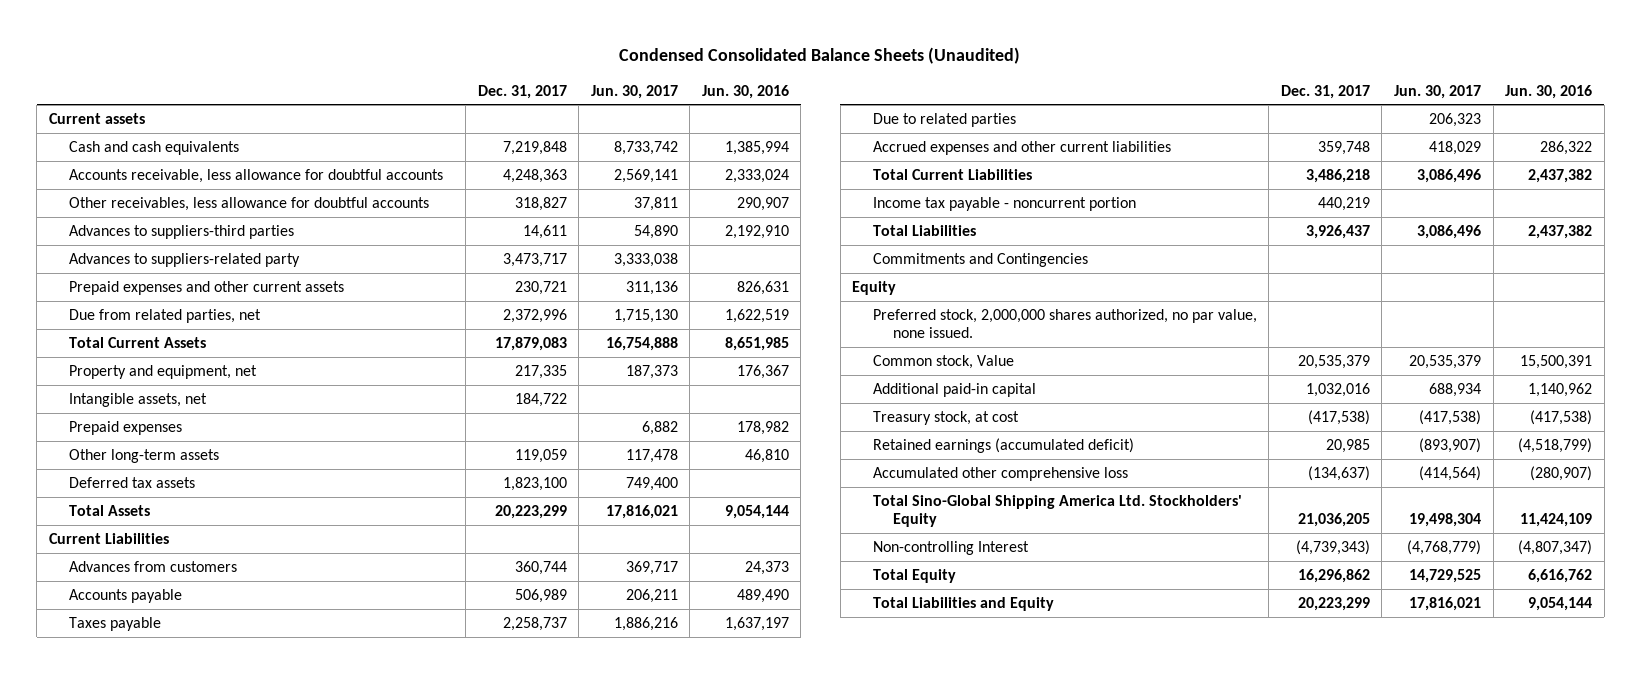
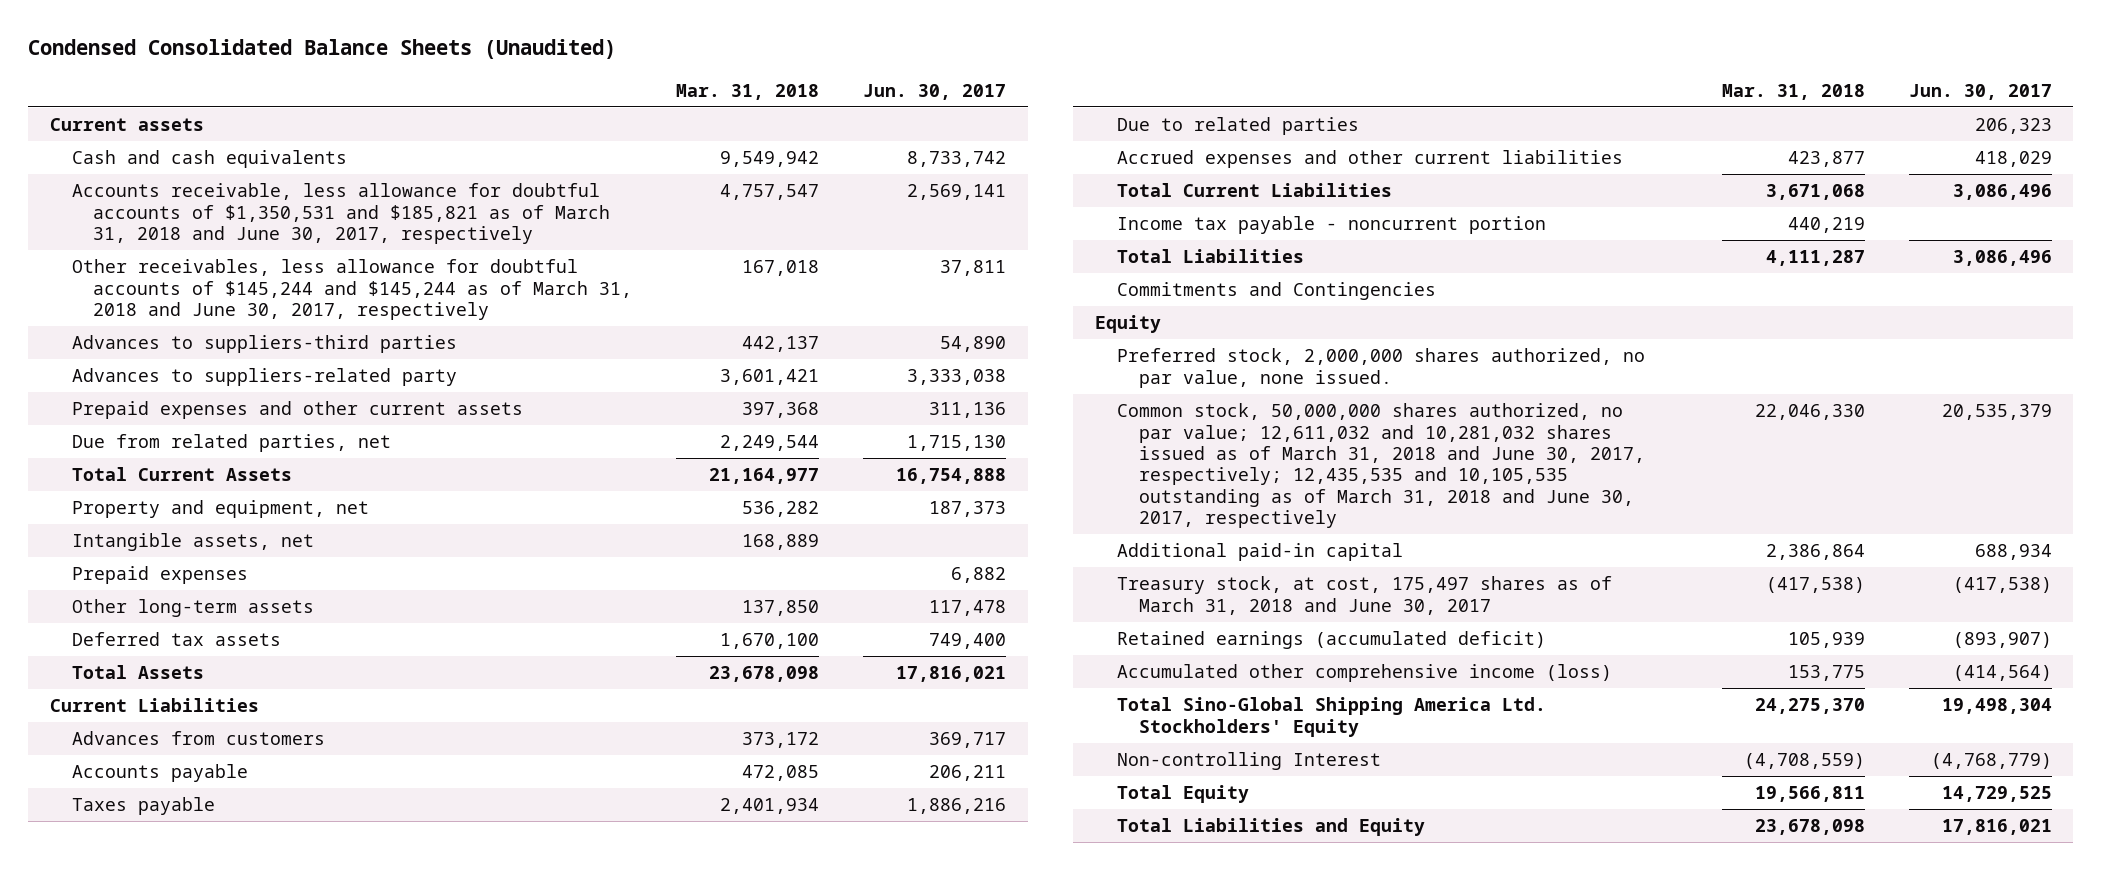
- | Dec. 31, 2017 | Jun. 30, 2017 | Jun. 30, 2016
+ | Mar. 31, 2018 | Jun. 30, 2017
- Accounts receivable, less allowance for doubtful accounts | 4,248,363 | 2,569,141 | 2,333,024
- Other receivables, less allowance for doubtful accounts | 318,827 | 37,811 | 290,907
+ Accounts receivable, less allowance for doubtful accounts of $1,350,531 and $185,821 as of March 31, 2018 and June 30, 2017, respectively | 4,757,547 | 2,569,141
+ Other receivables, less allowance for doubtful accounts of $145,244 and $145,244 as of March 31, 2018 and June 30, 2017, respectively | 167,018 | 37,811
- Common stock, Value | 20,535,379 | 20,535,379 | 15,500,391
+ Common stock, 50,000,000 shares authorized, no par value; 12,611,032 and 10,281,032 shares issued as of March 31, 2018 and June 30, 2017, respectively; 12,435,535 and 10,105,535 outstanding as of March 31, 2018 and June 30, 2017, respectively | 22,046,330 | 20,535,379
- Treasury stock, at cost | (417,538) | (417,538) | (417,538)
+ Treasury stock, at cost, 175,497 shares as of March 31, 2018 and June 30, 2017 | (417,538) | (417,538)
- Accumulated other comprehensive loss | (134,637) | (414,564) | (280,907)
+ Accumulated other comprehensive income (loss) | 153,775 | (414,564)

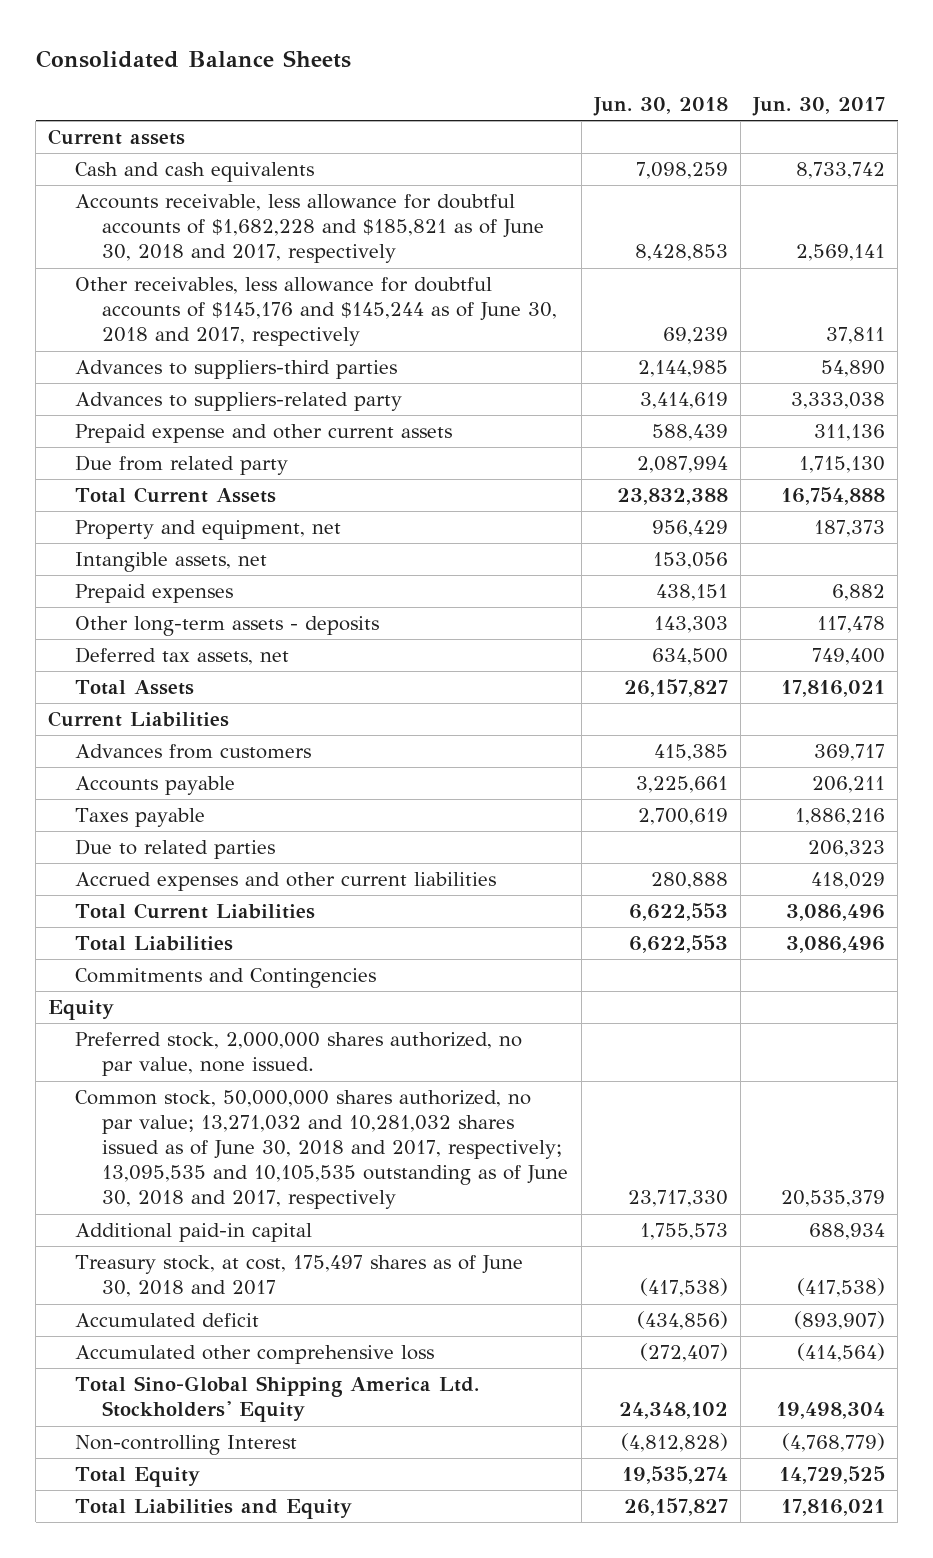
- Condensed Consolidated Balance Sheets (Unaudited)
+ Consolidated Balance Sheets
- | Mar. 31, 2018 | Jun. 30, 2017
+ | Jun. 30, 2018 | Jun. 30, 2017
- Accounts receivable, less allowance for doubtful accounts of $1,350,531 and $185,821 as of March 31, 2018 and June 30, 2017, respectively | 4,757,547 | 2,569,141
- Other receivables, less allowance for doubtful accounts of $145,244 and $145,244 as of March 31, 2018 and June 30, 2017, respectively | 167,018 | 37,811
+ Accounts receivable, less allowance for doubtful accounts of $1,682,228 and $185,821 as of June 30, 2018 and 2017, respectively | 8,428,853 | 2,569,141
+ Other receivables, less allowance for doubtful accounts of $145,176 and $145,244 as of June 30, 2018 and 2017, respectively | 69,239 | 37,811
- Prepaid expenses and other current assets | 397,368 | 311,136
- Due from related parties, net | 2,249,544 | 1,715,130
+ Prepaid expense and other current assets | 588,439 | 311,136
+ Due from related party | 2,087,994 | 1,715,130
- Other long-term assets | 137,850 | 117,478
- Deferred tax assets | 1,670,100 | 749,400
+ Other long-term assets - deposits | 143,303 | 117,478
+ Deferred tax assets, net | 634,500 | 749,400
- Income tax payable - noncurrent portion | 440,219 |
- Common stock, 50,000,000 shares authorized, no par value; 12,611,032 and 10,281,032 shares issued as of March 31, 2018 and June 30, 2017, respectively; 12,435,535 and 10,105,535 outstanding as of March 31, 2018 and June 30, 2017, respectively | 22,046,330 | 20,535,379
+ Common stock, 50,000,000 shares authorized, no par value; 13,271,032 and 10,281,032 shares issued as of June 30, 2018 and 2017, respectively; 13,095,535 and 10,105,535 outstanding as of June 30, 2018 and 2017, respectively | 23,717,330 | 20,535,379
- Treasury stock, at cost, 175,497 shares as of March 31, 2018 and June 30, 2017 | (417,538) | (417,538)
- Retained earnings (accumulated deficit) | 105,939 | (893,907)
- Accumulated other comprehensive income (loss) | 153,775 | (414,564)
+ Treasury stock, at cost, 175,497 shares as of June 30, 2018 and 2017 | (417,538) | (417,538)
+ Accumulated deficit | (434,856) | (893,907)
+ Accumulated other comprehensive loss | (272,407) | (414,564)

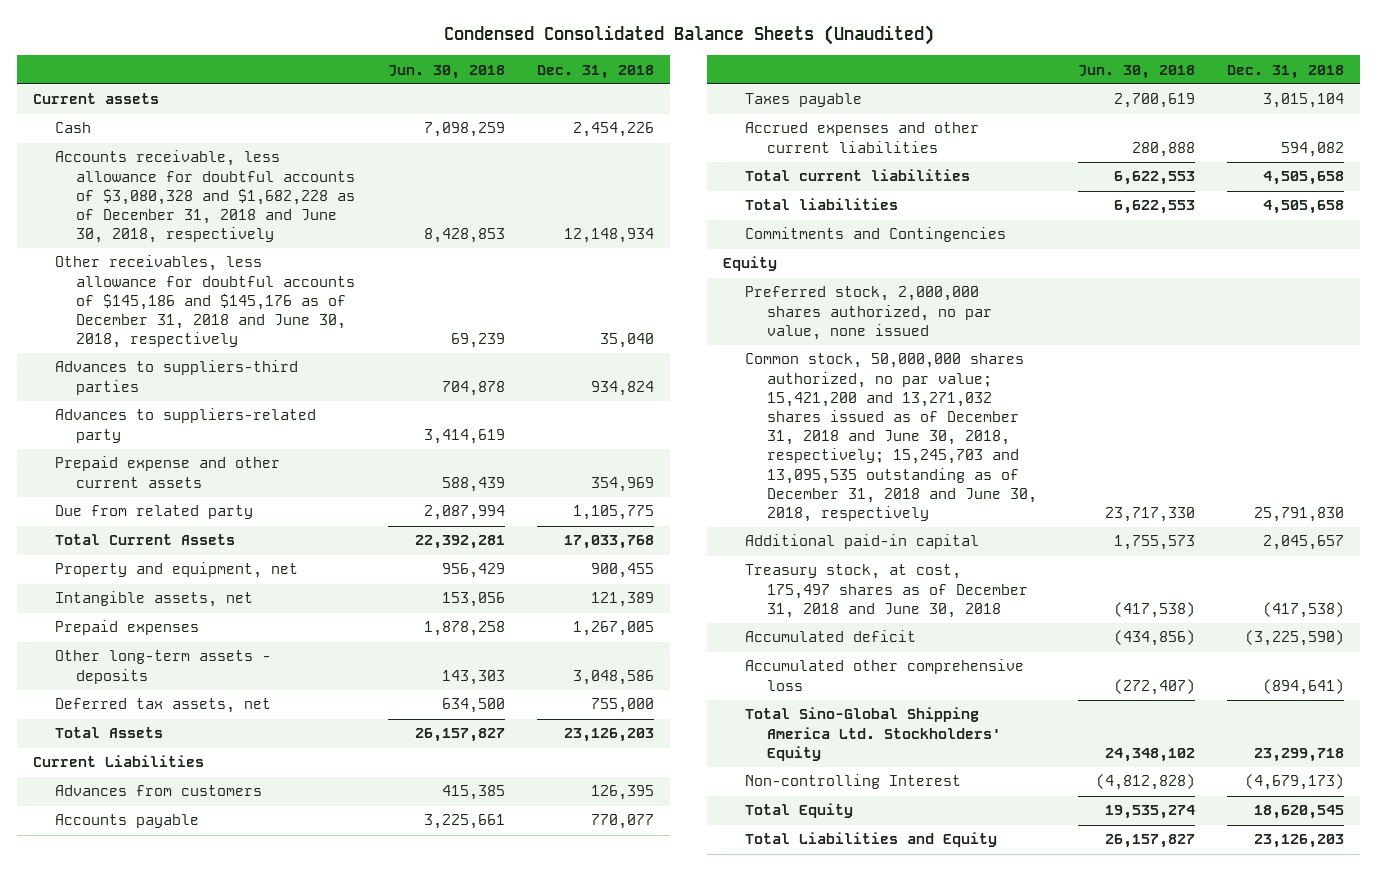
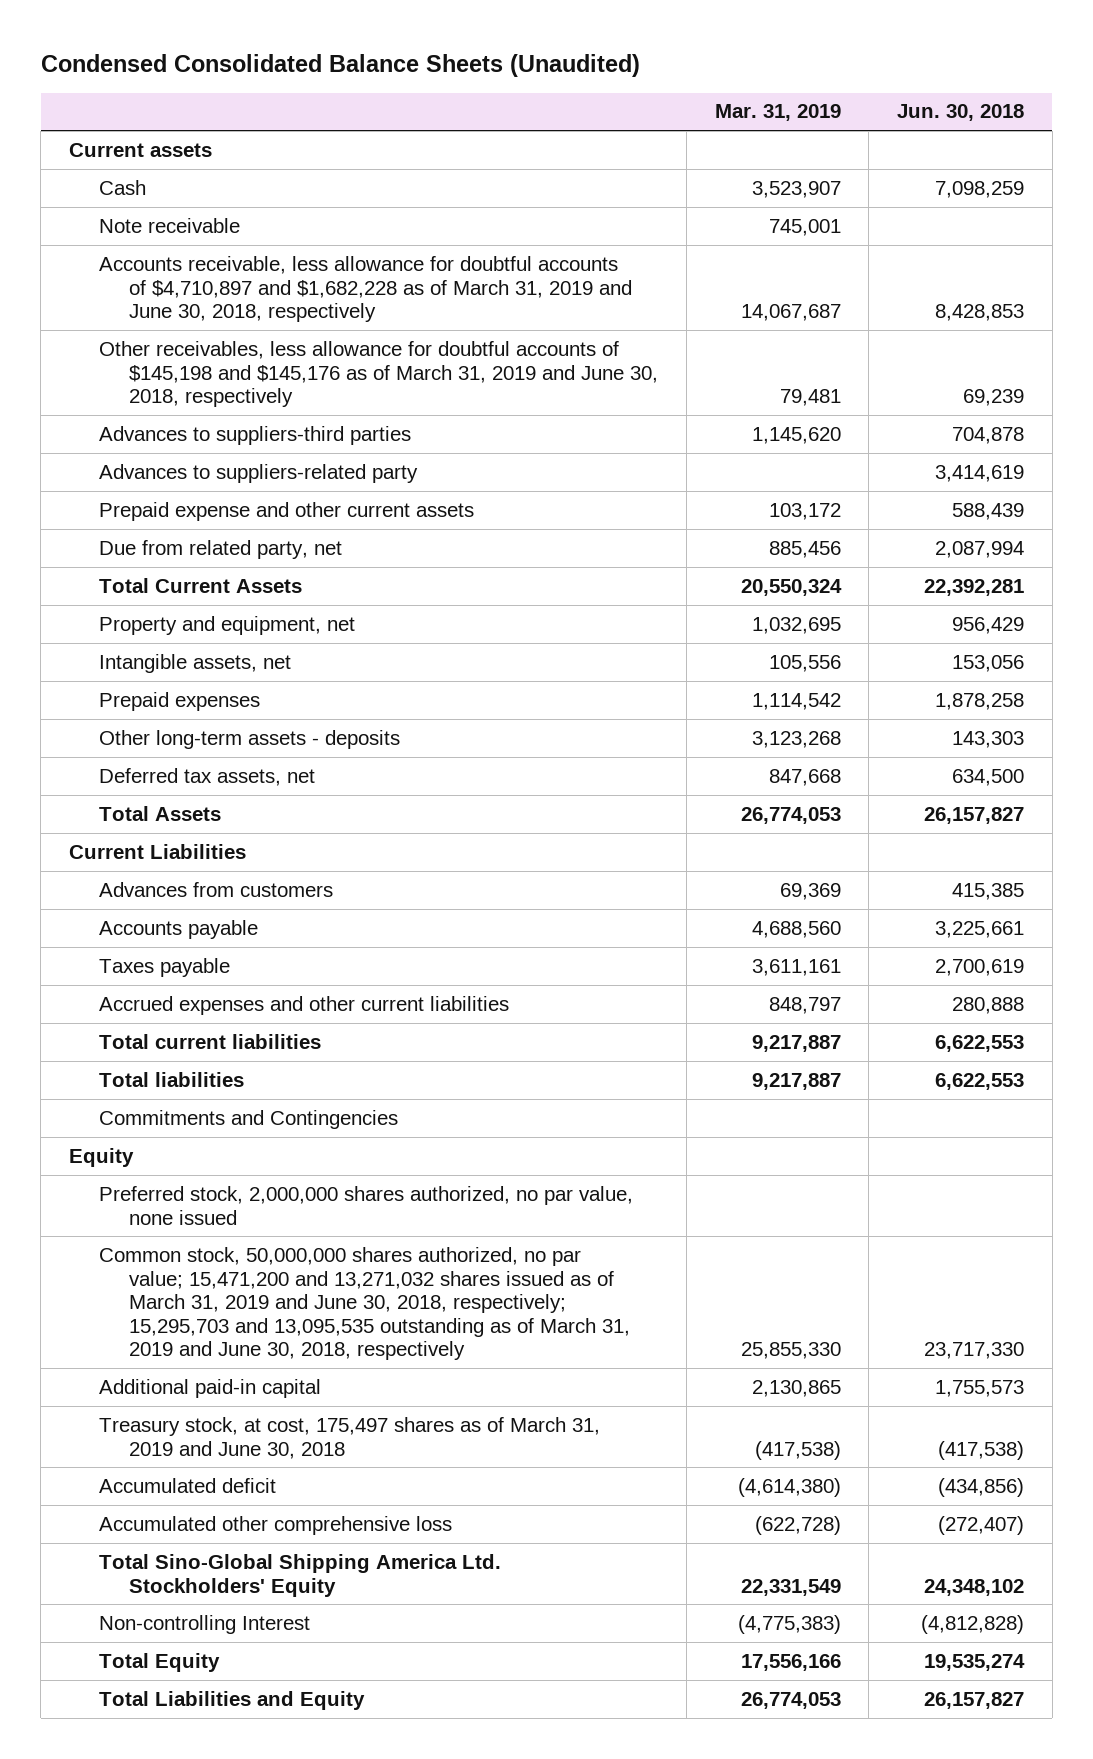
- | Jun. 30, 2018 | Dec. 31, 2018
+ | Mar. 31, 2019 | Jun. 30, 2018
- Accounts receivable, less allowance for doubtful accounts of $3,080,328 and $1,682,228 as of December 31, 2018 and June 30, 2018, respectively | 8,428,853 | 12,148,934
- Other receivables, less allowance for doubtful accounts of $145,186 and $145,176 as of December 31, 2018 and June 30, 2018, respectively | 69,239 | 35,040
+ Note receivable | 745,001 |
+ Accounts receivable, less allowance for doubtful accounts of $4,710,897 and $1,682,228 as of March 31, 2019 and June 30, 2018, respectively | 14,067,687 | 8,428,853
+ Other receivables, less allowance for doubtful accounts of $145,198 and $145,176 as of March 31, 2019 and June 30, 2018, respectively | 79,481 | 69,239
- Due from related party | 2,087,994 | 1,105,775
+ Due from related party, net | 885,456 | 2,087,994
- Common stock, 50,000,000 shares authorized, no par value; 15,421,200 and 13,271,032 shares issued as of December 31, 2018 and June 30, 2018, respectively; 15,245,703 and 13,095,535 outstanding as of December 31, 2018 and June 30, 2018, respectively | 23,717,330 | 25,791,830
+ Common stock, 50,000,000 shares authorized, no par value; 15,471,200 and 13,271,032 shares issued as of March 31, 2019 and June 30, 2018, respectively; 15,295,703 and 13,095,535 outstanding as of March 31, 2019 and June 30, 2018, respectively | 25,855,330 | 23,717,330
- Treasury stock, at cost, 175,497 shares as of December 31, 2018 and June 30, 2018 | (417,538) | (417,538)
+ Treasury stock, at cost, 175,497 shares as of March 31, 2019 and June 30, 2018 | (417,538) | (417,538)

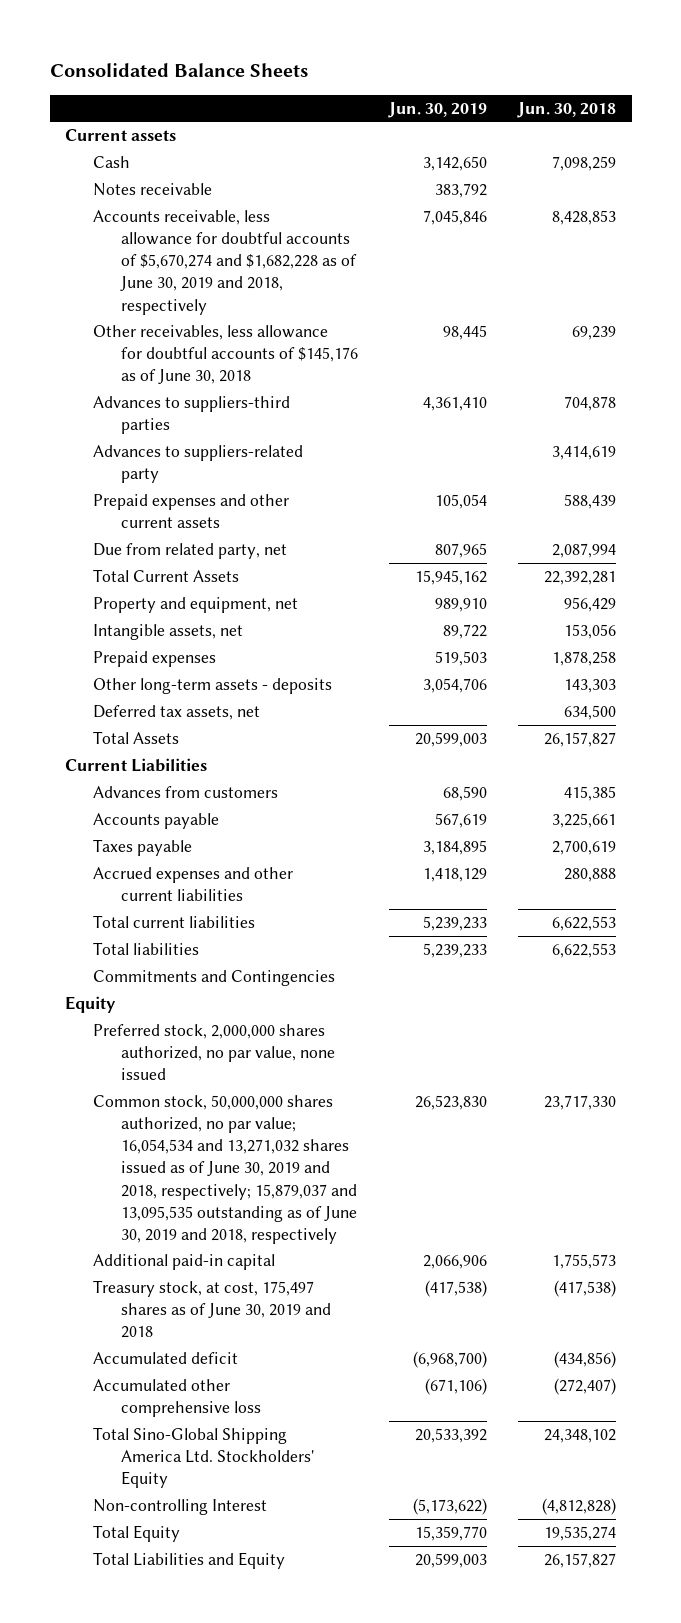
- Condensed Consolidated Balance Sheets (Unaudited)
+ Consolidated Balance Sheets
- | Mar. 31, 2019 | Jun. 30, 2018
+ | Jun. 30, 2019 | Jun. 30, 2018
- Note receivable | 745,001 |
- Accounts receivable, less allowance for doubtful accounts of $4,710,897 and $1,682,228 as of March 31, 2019 and June 30, 2018, respectively | 14,067,687 | 8,428,853
- Other receivables, less allowance for doubtful accounts of $145,198 and $145,176 as of March 31, 2019 and June 30, 2018, respectively | 79,481 | 69,239
+ Notes receivable | 383,792 |
+ Accounts receivable, less allowance for doubtful accounts of $5,670,274 and $1,682,228 as of June 30, 2019 and 2018, respectively | 7,045,846 | 8,428,853
+ Other receivables, less allowance for doubtful accounts of $145,176 as of June 30, 2018 | 98,445 | 69,239
- Prepaid expense and other current assets | 103,172 | 588,439
+ Prepaid expenses and other current assets | 105,054 | 588,439
- Common stock, 50,000,000 shares authorized, no par value; 15,471,200 and 13,271,032 shares issued as of March 31, 2019 and June 30, 2018, respectively; 15,295,703 and 13,095,535 outstanding as of March 31, 2019 and June 30, 2018, respectively | 25,855,330 | 23,717,330
+ Common stock, 50,000,000 shares authorized, no par value; 16,054,534 and 13,271,032 shares issued as of June 30, 2019 and 2018, respectively; 15,879,037 and 13,095,535 outstanding as of June 30, 2019 and 2018, respectively | 26,523,830 | 23,717,330
- Treasury stock, at cost, 175,497 shares as of March 31, 2019 and June 30, 2018 | (417,538) | (417,538)
+ Treasury stock, at cost, 175,497 shares as of June 30, 2019 and 2018 | (417,538) | (417,538)

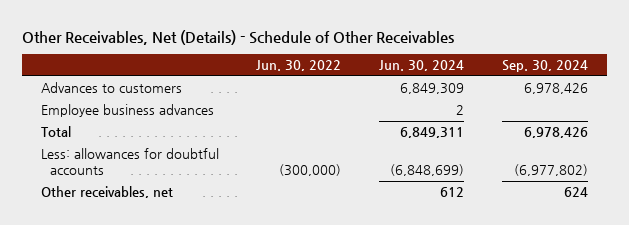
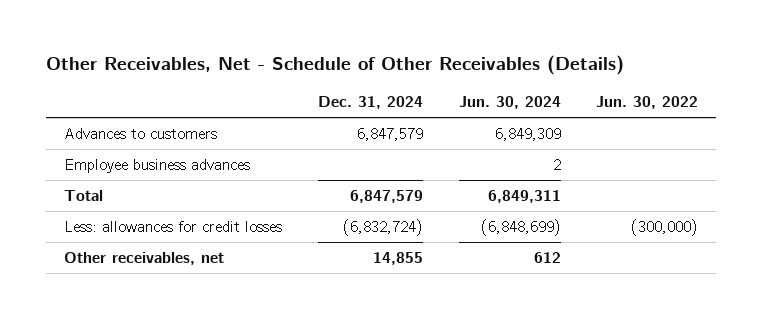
- Other Receivables, Net (Details) - Schedule of Other Receivables
+ Other Receivables, Net - Schedule of Other Receivables (Details)
- | Jun. 30, 2022 | Jun. 30, 2024 | Sep. 30, 2024
+ | Dec. 31, 2024 | Jun. 30, 2024 | Jun. 30, 2022
- Less: allowances for doubtful accounts | (300,000) | (6,848,699) | (6,977,802)
+ Less: allowances for credit losses | (6,832,724) | (6,848,699) | (300,000)

